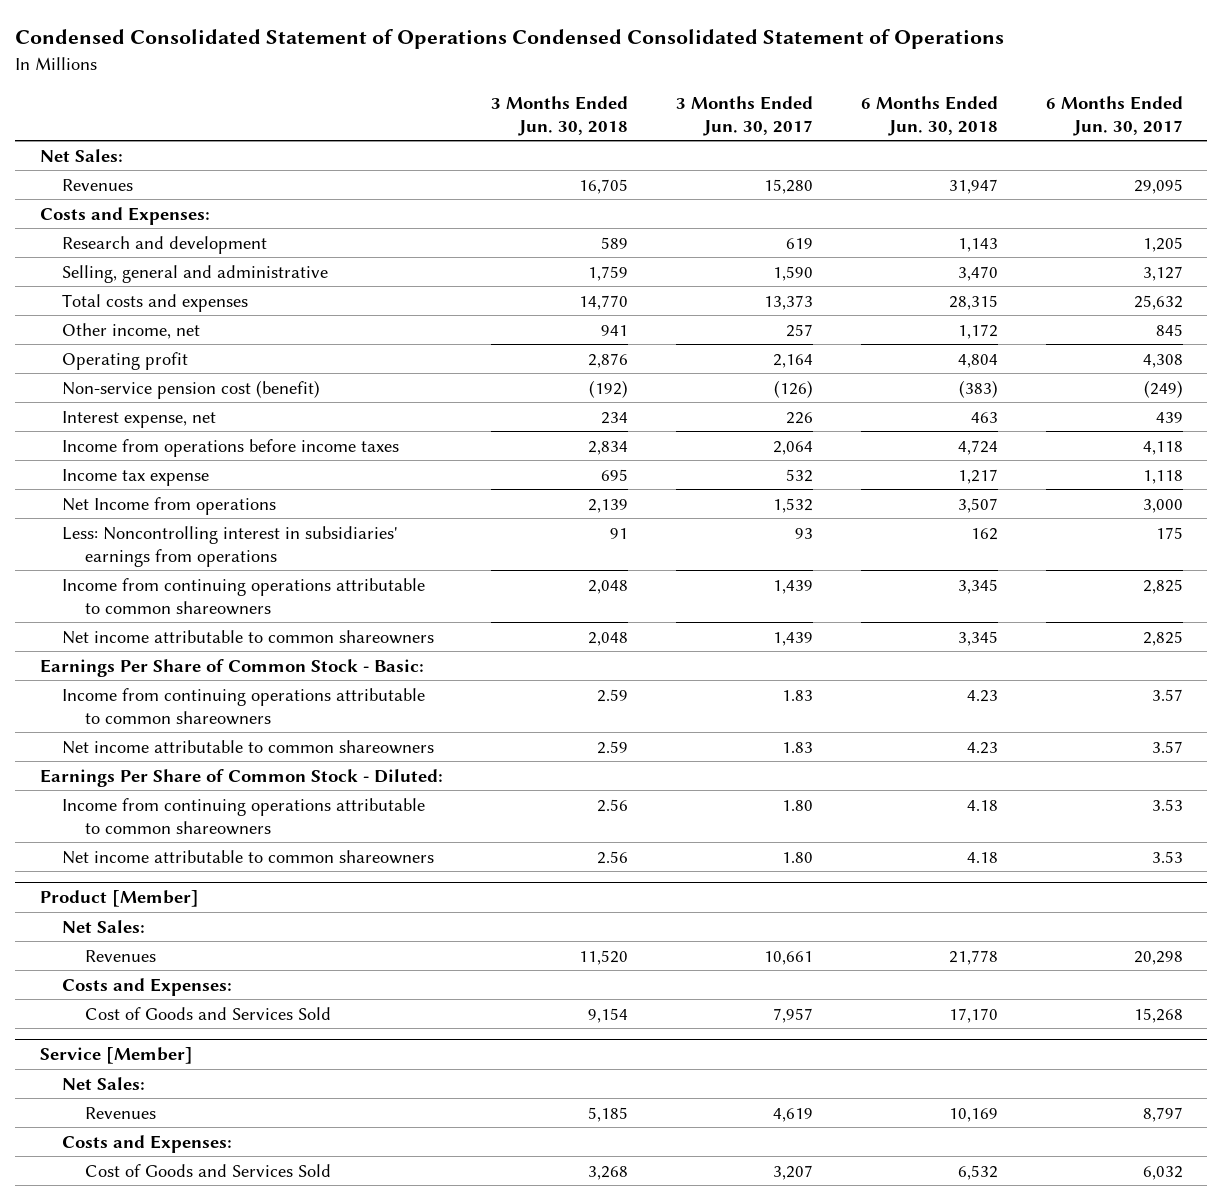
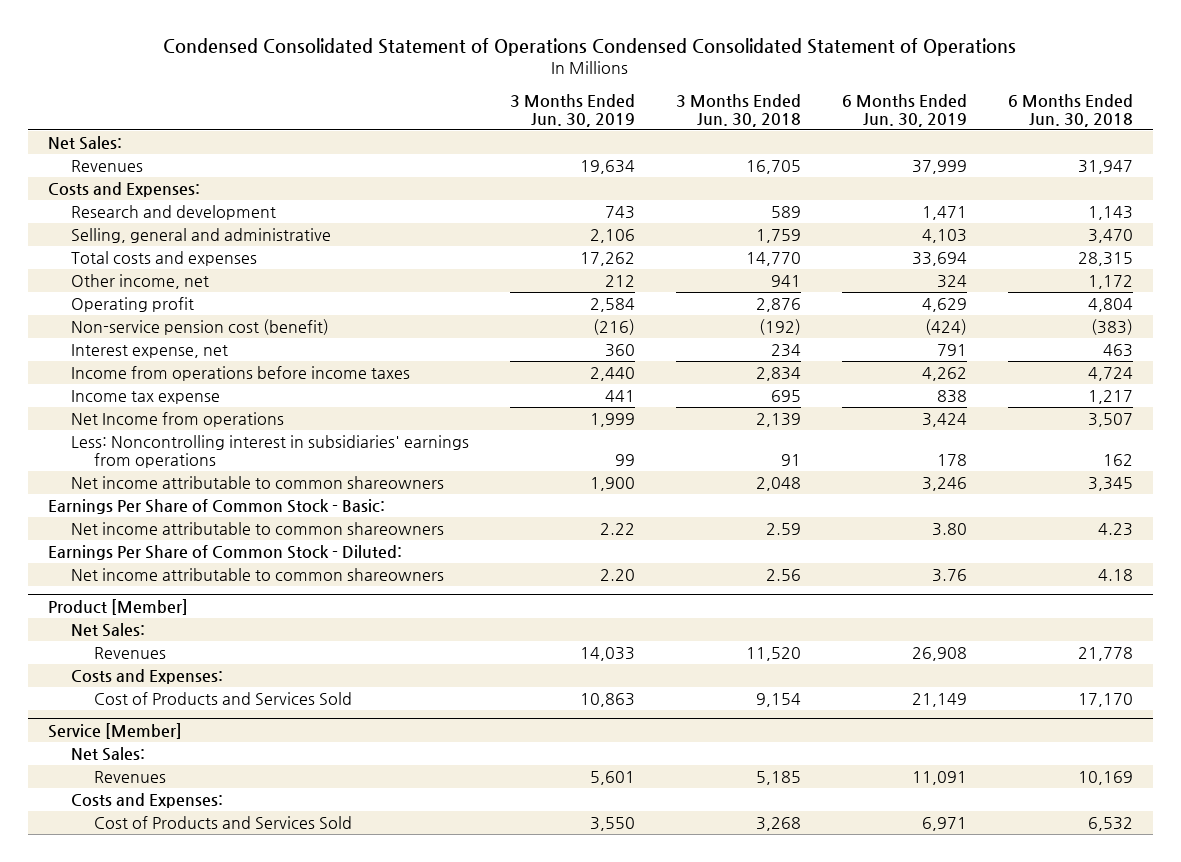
- | 3 Months Ended Jun. 30, 2018 | 3 Months Ended Jun. 30, 2017 | 6 Months Ended Jun. 30, 2018 | 6 Months Ended Jun. 30, 2017
+ | 3 Months Ended Jun. 30, 2019 | 3 Months Ended Jun. 30, 2018 | 6 Months Ended Jun. 30, 2019 | 6 Months Ended Jun. 30, 2018
- Income from continuing operations attributable to common shareowners | 2,048 | 1,439 | 3,345 | 2,825
- Income from continuing operations attributable to common shareowners | 2.59 | 1.83 | 4.23 | 3.57
- Income from continuing operations attributable to common shareowners | 2.56 | 1.80 | 4.18 | 3.53
@ Product [Member]
- Cost of Goods and Services Sold | 9,154 | 7,957 | 17,170 | 15,268
+ Cost of Products and Services Sold | 10,863 | 9,154 | 21,149 | 17,170
@ Service [Member]
- Cost of Goods and Services Sold | 3,268 | 3,207 | 6,532 | 6,032
+ Cost of Products and Services Sold | 3,550 | 3,268 | 6,971 | 6,532

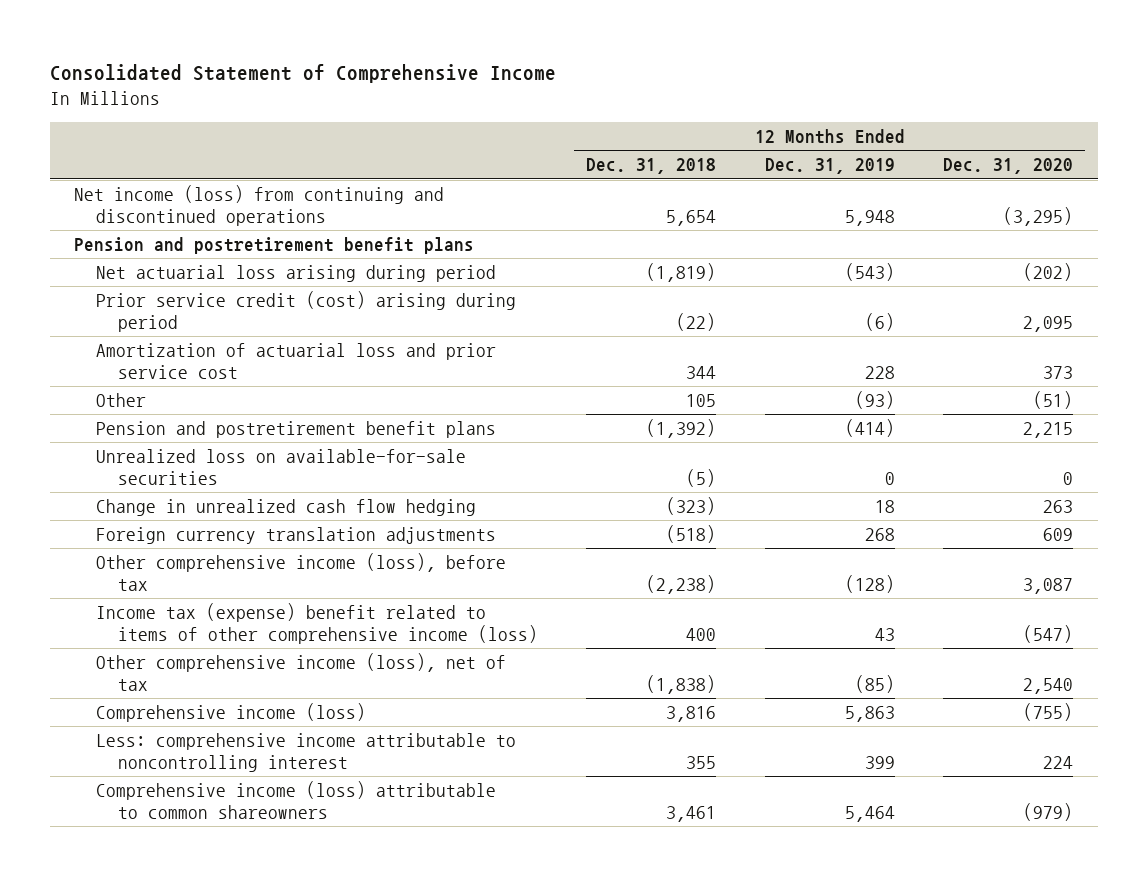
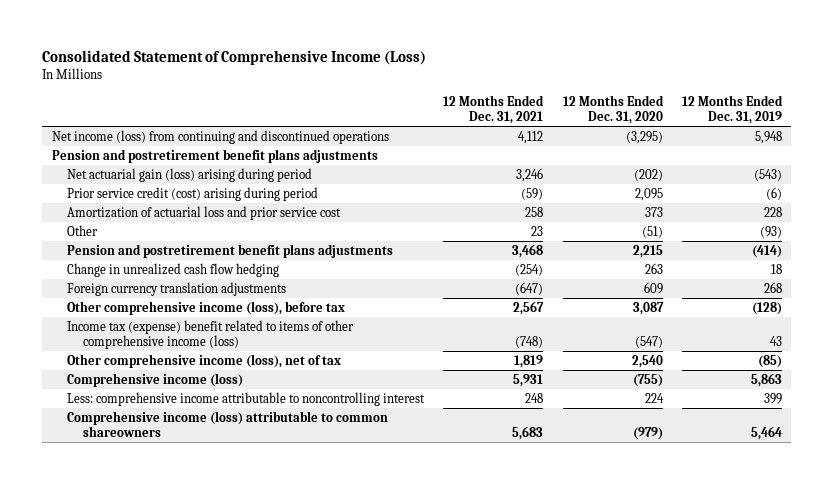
- Consolidated Statement of Comprehensive Income
+ Consolidated Statement of Comprehensive Income (Loss)
- | 12 Months Ended Dec. 31, 2018 | 12 Months Ended Dec. 31, 2019 | 12 Months Ended Dec. 31, 2020
+ | 12 Months Ended Dec. 31, 2021 | 12 Months Ended Dec. 31, 2020 | 12 Months Ended Dec. 31, 2019
- Pension and postretirement benefit plans
- Net actuarial loss arising during period | (1,819) | (543) | (202)
+ Pension and postretirement benefit plans adjustments
+ Net actuarial gain (loss) arising during period | 3,246 | (202) | (543)
- Pension and postretirement benefit plans | (1,392) | (414) | 2,215
- Unrealized loss on available-for-sale securities | (5) | 0 | 0
+ Pension and postretirement benefit plans adjustments | 3,468 | 2,215 | (414)

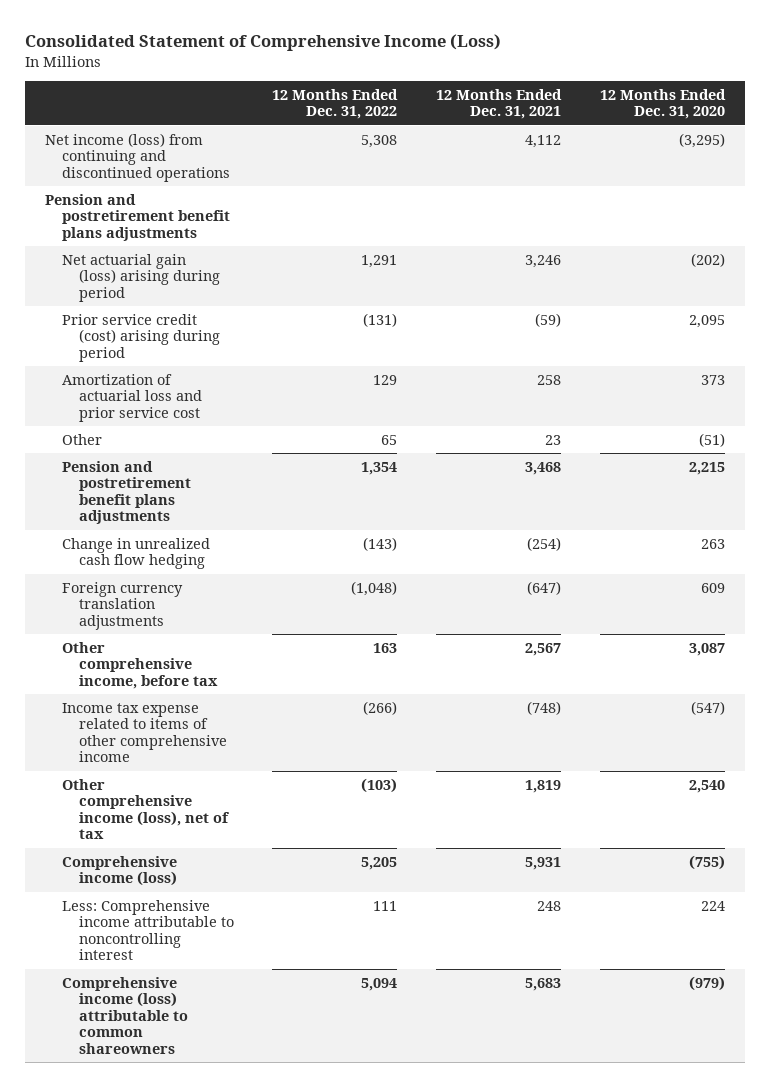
- | 12 Months Ended Dec. 31, 2021 | 12 Months Ended Dec. 31, 2020 | 12 Months Ended Dec. 31, 2019
+ | 12 Months Ended Dec. 31, 2022 | 12 Months Ended Dec. 31, 2021 | 12 Months Ended Dec. 31, 2020
- Other comprehensive income (loss), before tax | 2,567 | 3,087 | (128)
- Income tax (expense) benefit related to items of other comprehensive income (loss) | (748) | (547) | 43
+ Other comprehensive income, before tax | 163 | 2,567 | 3,087
+ Income tax expense related to items of other comprehensive income | (266) | (748) | (547)
- Less: comprehensive income attributable to noncontrolling interest | 248 | 224 | 399
+ Less: Comprehensive income attributable to noncontrolling interest | 111 | 248 | 224

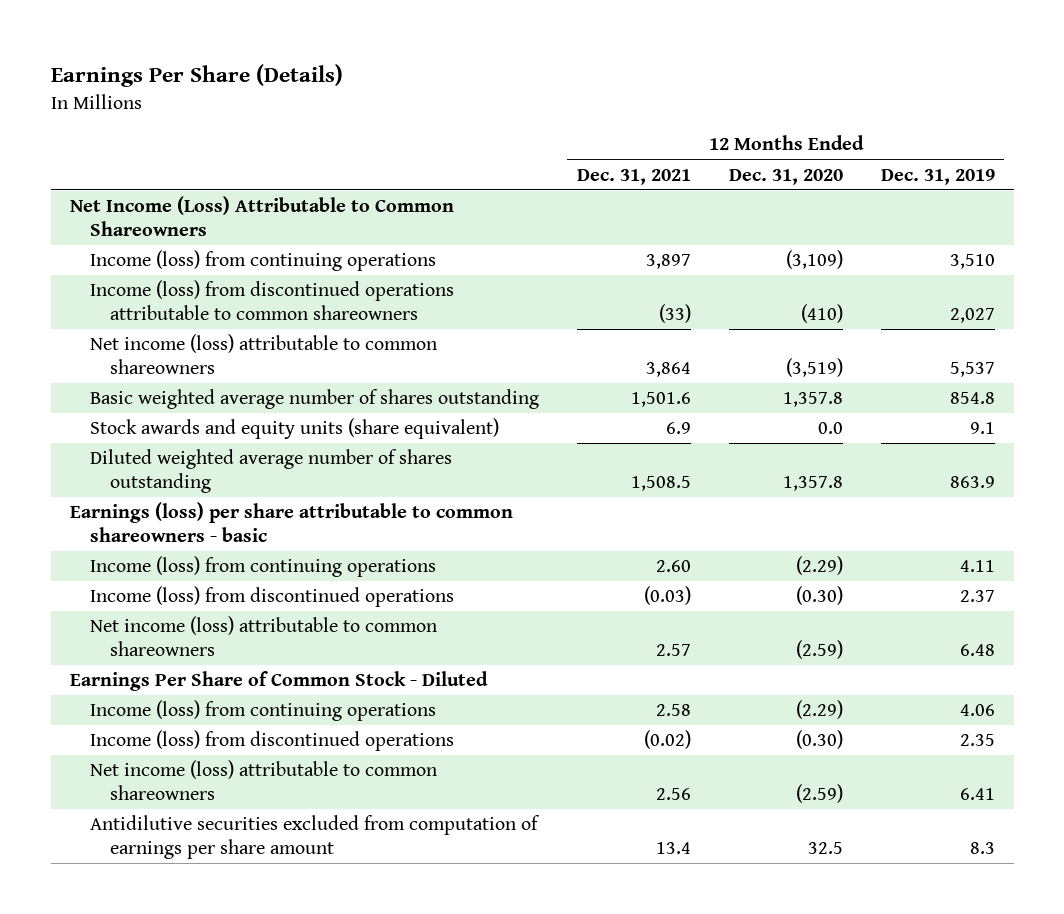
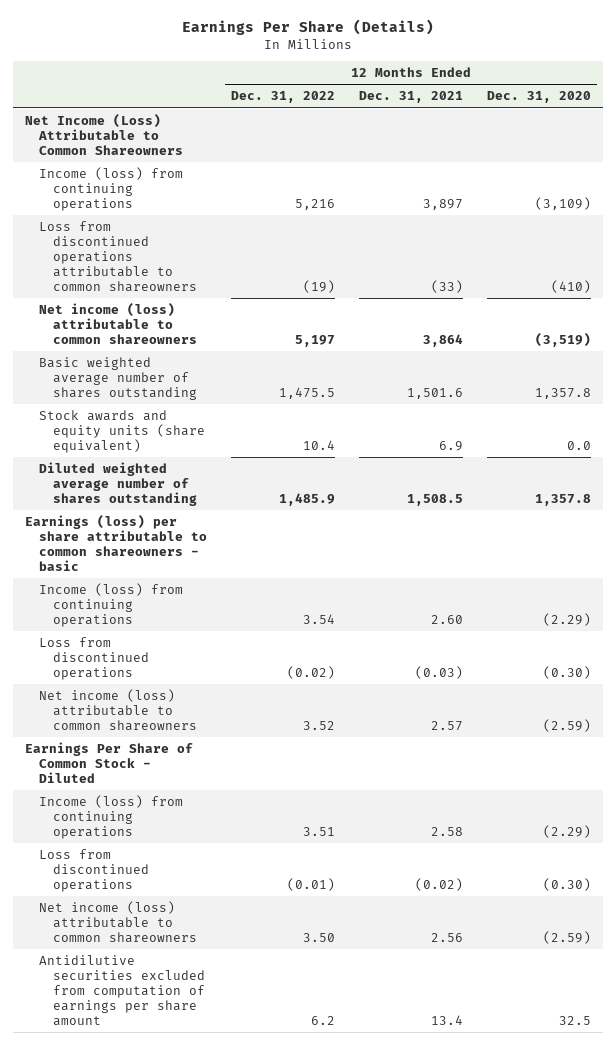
- | 12 Months Ended Dec. 31, 2021 | 12 Months Ended Dec. 31, 2020 | 12 Months Ended Dec. 31, 2019
+ | 12 Months Ended Dec. 31, 2022 | 12 Months Ended Dec. 31, 2021 | 12 Months Ended Dec. 31, 2020
- Income (loss) from discontinued operations attributable to common shareowners | (33) | (410) | 2,027
+ Loss from discontinued operations attributable to common shareowners | (19) | (33) | (410)
- Income (loss) from discontinued operations | (0.03) | (0.30) | 2.37
+ Loss from discontinued operations | (0.02) | (0.03) | (0.30)
- Income (loss) from discontinued operations | (0.02) | (0.30) | 2.35
+ Loss from discontinued operations | (0.01) | (0.02) | (0.30)

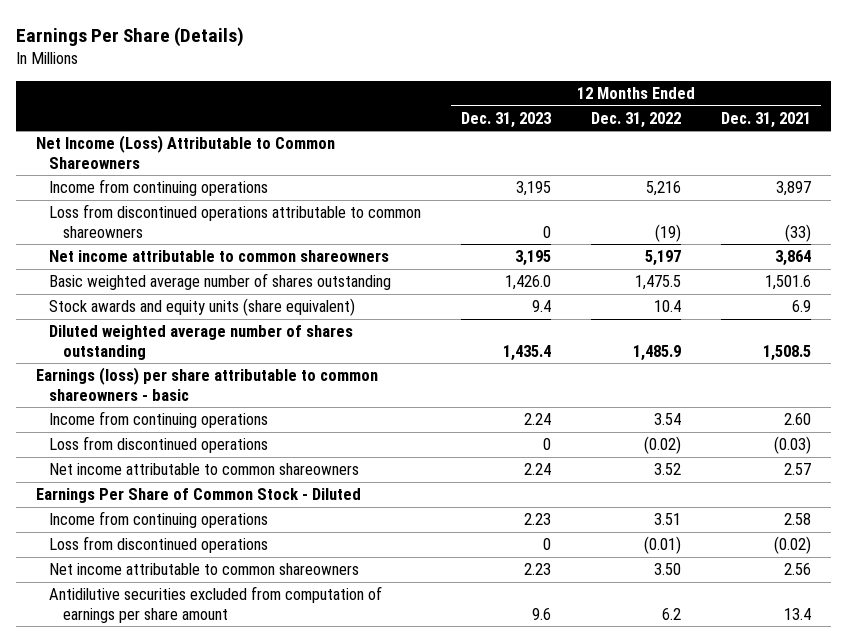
- | 12 Months Ended Dec. 31, 2022 | 12 Months Ended Dec. 31, 2021 | 12 Months Ended Dec. 31, 2020
+ | 12 Months Ended Dec. 31, 2023 | 12 Months Ended Dec. 31, 2022 | 12 Months Ended Dec. 31, 2021
- Income (loss) from continuing operations | 5,216 | 3,897 | (3,109)
+ Income from continuing operations | 3,195 | 5,216 | 3,897
- Net income (loss) attributable to common shareowners | 5,197 | 3,864 | (3,519)
+ Net income attributable to common shareowners | 3,195 | 5,197 | 3,864
- Income (loss) from continuing operations | 3.54 | 2.60 | (2.29)
+ Income from continuing operations | 2.24 | 3.54 | 2.60
- Net income (loss) attributable to common shareowners | 3.52 | 2.57 | (2.59)
+ Net income attributable to common shareowners | 2.24 | 3.52 | 2.57
- Income (loss) from continuing operations | 3.51 | 2.58 | (2.29)
+ Income from continuing operations | 2.23 | 3.51 | 2.58
- Net income (loss) attributable to common shareowners | 3.50 | 2.56 | (2.59)
+ Net income attributable to common shareowners | 2.23 | 3.50 | 2.56

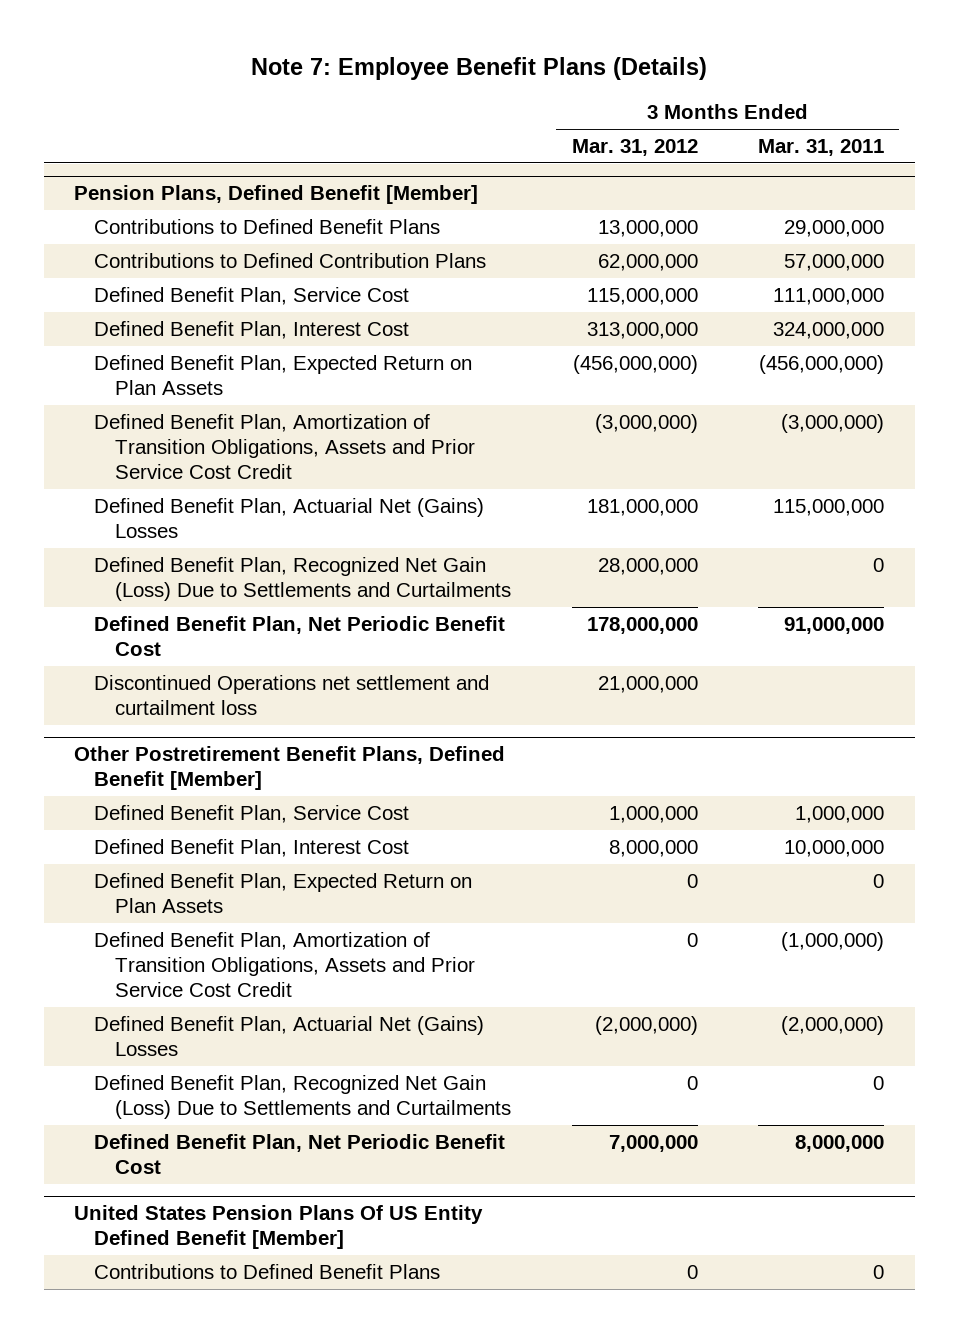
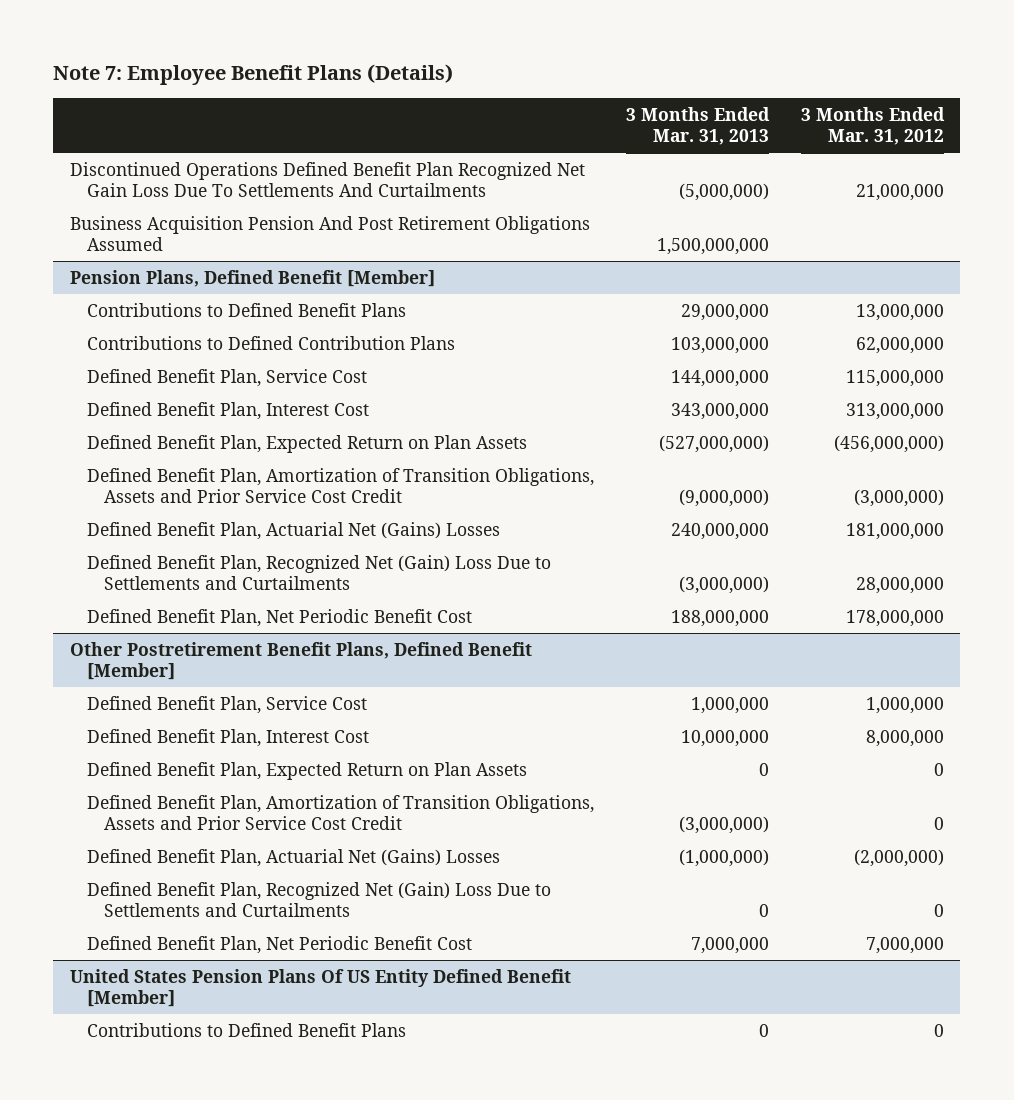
- | 3 Months Ended Mar. 31, 2012 | 3 Months Ended Mar. 31, 2011
+ | 3 Months Ended Mar. 31, 2013 | 3 Months Ended Mar. 31, 2012
+ Discontinued Operations Defined Benefit Plan Recognized Net Gain Loss Due To Settlements And Curtailments | (5,000,000) | 21,000,000
+ Business Acquisition Pension And Post Retirement Obligations Assumed | 1,500,000,000 |
@ Pension Plans, Defined Benefit [Member]
- Defined Benefit Plan, Recognized Net Gain (Loss) Due to Settlements and Curtailments | 28,000,000 | 0
+ Defined Benefit Plan, Recognized Net (Gain) Loss Due to Settlements and Curtailments | (3,000,000) | 28,000,000
- Discontinued Operations net settlement and curtailment loss | 21,000,000 |
@ Other Postretirement Benefit Plans, Defined Benefit [Member]
- Defined Benefit Plan, Recognized Net Gain (Loss) Due to Settlements and Curtailments | 0 | 0
+ Defined Benefit Plan, Recognized Net (Gain) Loss Due to Settlements and Curtailments | 0 | 0

